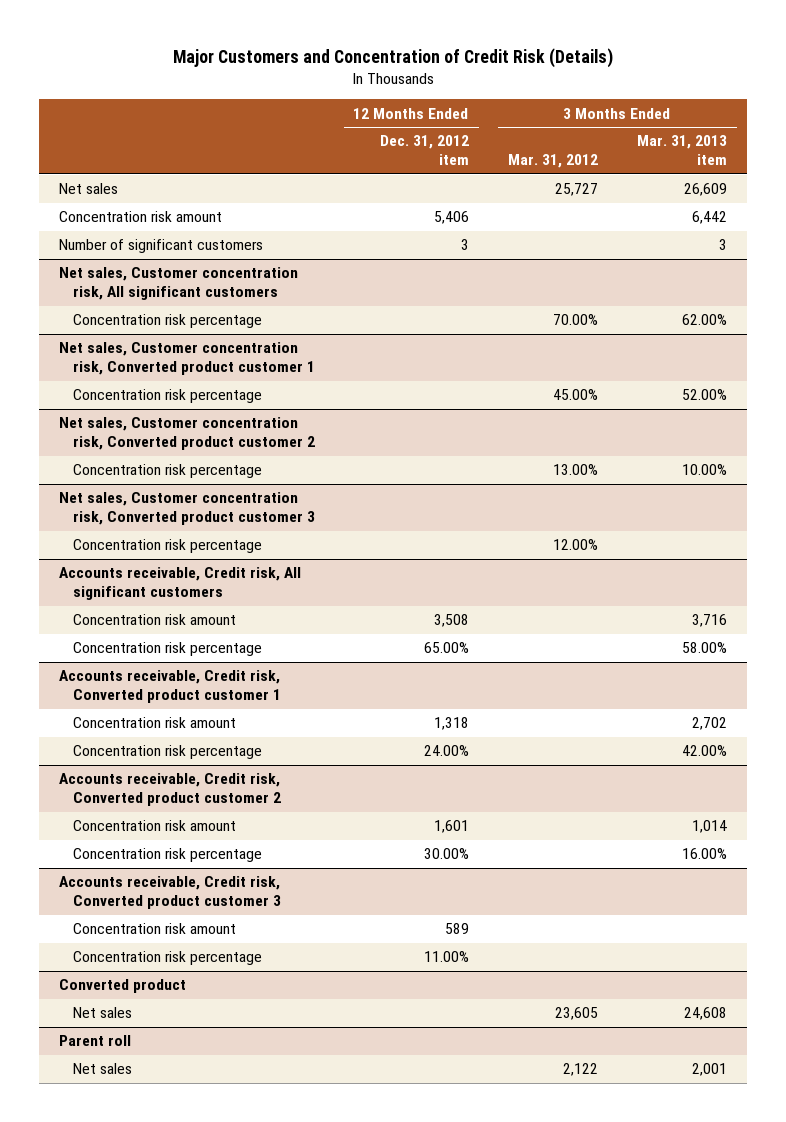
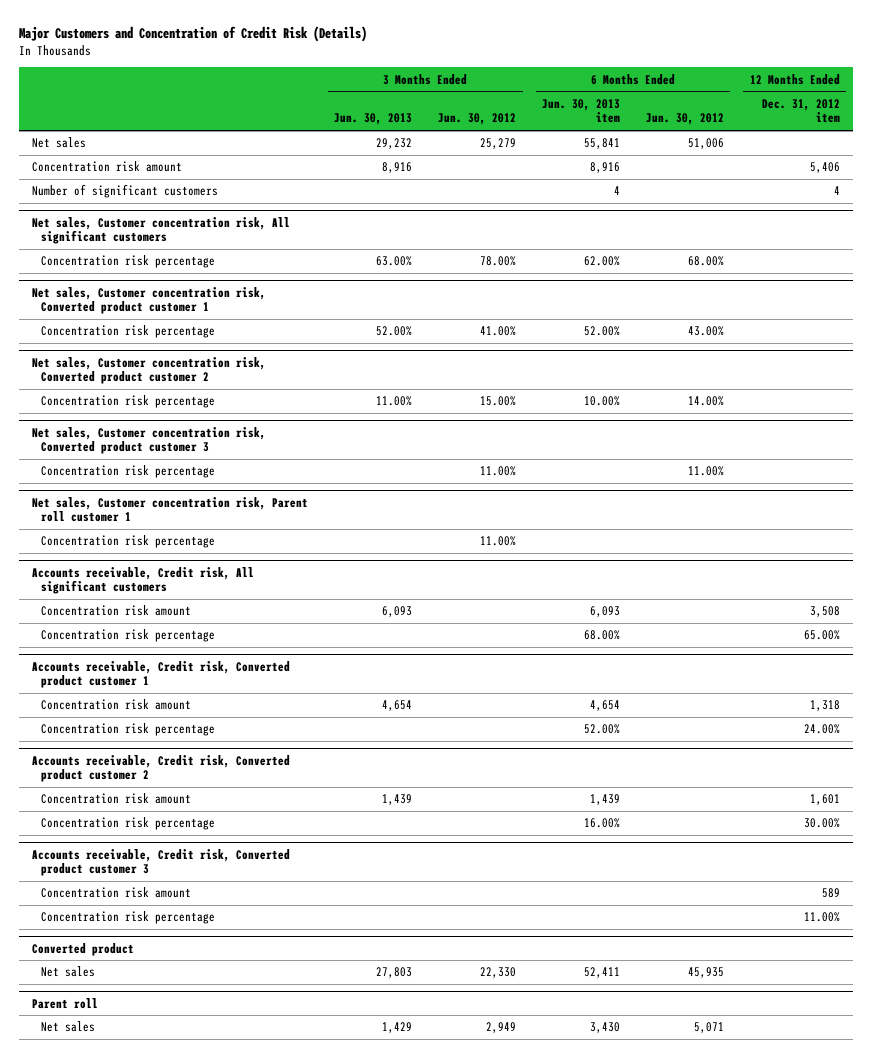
- | 12 Months Ended Dec. 31, 2012 item | 3 Months Ended Mar. 31, 2012 | 3 Months Ended Mar. 31, 2013 item
+ | 3 Months Ended Jun. 30, 2013 | 3 Months Ended Jun. 30, 2012 | 6 Months Ended Jun. 30, 2013 item | 6 Months Ended Jun. 30, 2012 | 12 Months Ended Dec. 31, 2012 item
- Number of significant customers | 3 | | 3
+ Number of significant customers | | | 4 | | 4
+ Net sales, Customer concentration risk, Parent roll customer 1
+ Concentration risk percentage | | 11.00% | | |

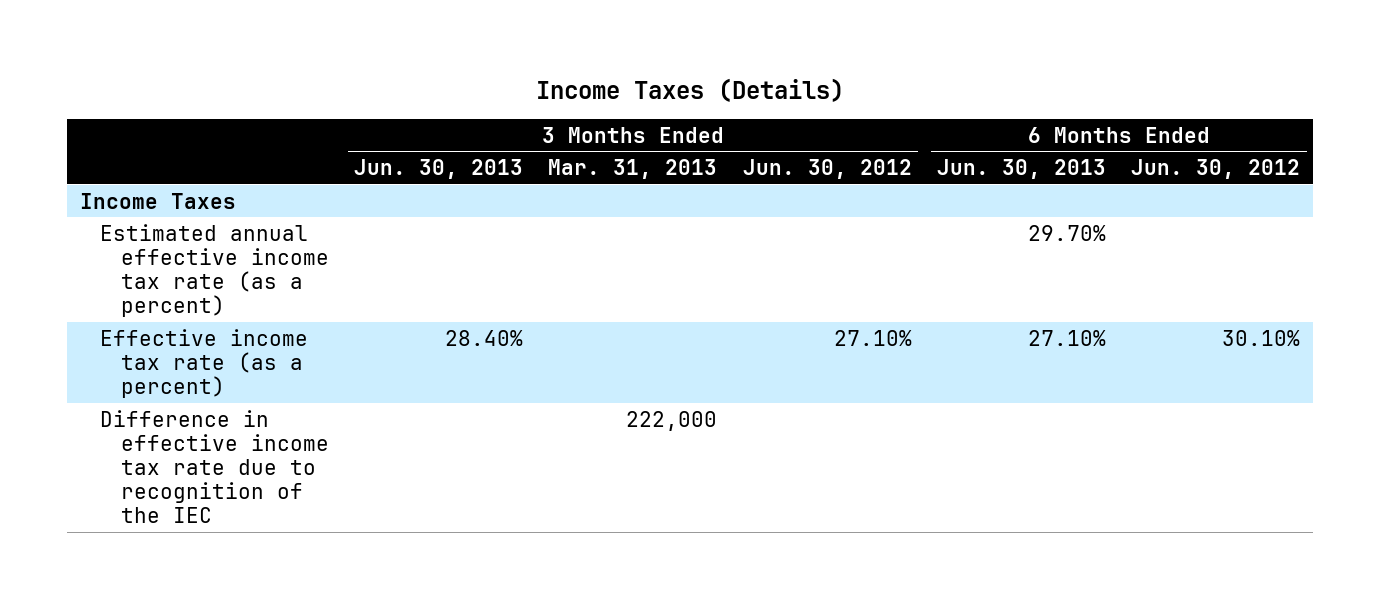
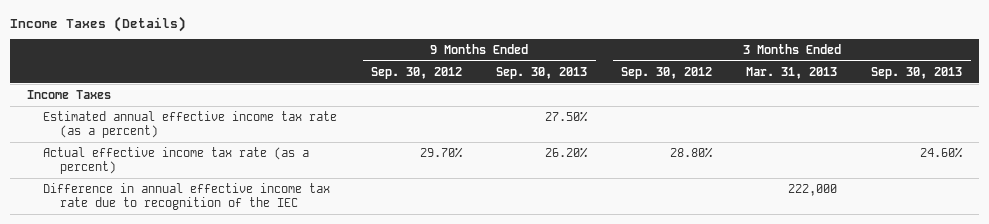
- | 3 Months Ended Jun. 30, 2013 | 3 Months Ended Mar. 31, 2013 | 3 Months Ended Jun. 30, 2012 | 6 Months Ended Jun. 30, 2013 | 6 Months Ended Jun. 30, 2012
+ | 9 Months Ended Sep. 30, 2012 | 9 Months Ended Sep. 30, 2013 | 3 Months Ended Sep. 30, 2012 | 3 Months Ended Mar. 31, 2013 | 3 Months Ended Sep. 30, 2013
- Effective income tax rate (as a percent) | 28.40% | | 27.10% | 27.10% | 30.10%
- Difference in effective income tax rate due to recognition of the IEC | | 222,000 | | |
+ Actual effective income tax rate (as a percent) | 29.70% | 26.20% | 28.80% | | 24.60%
+ Difference in annual effective income tax rate due to recognition of the IEC | | | | 222,000 |

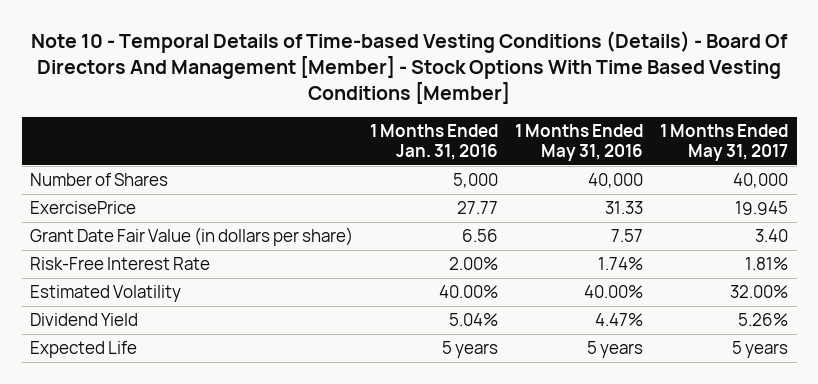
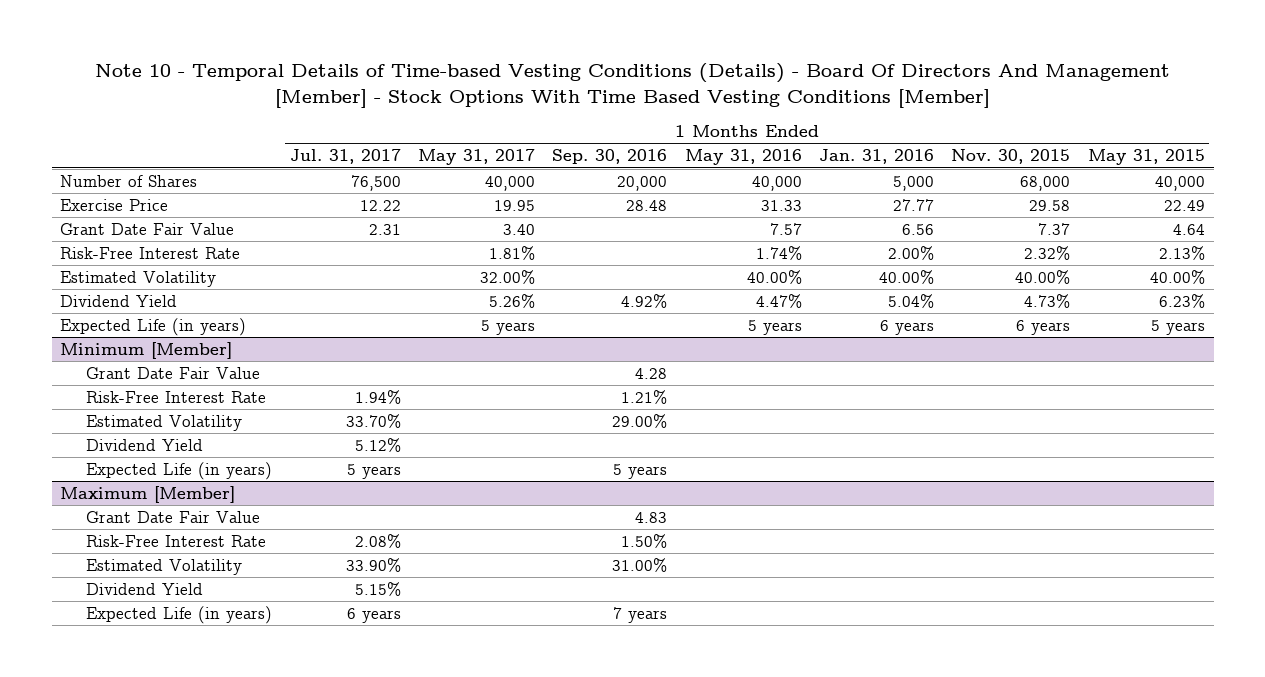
- | 1 Months Ended Jan. 31, 2016 | 1 Months Ended May 31, 2016 | 1 Months Ended May 31, 2017
+ | 1 Months Ended Jul. 31, 2017 | 1 Months Ended May 31, 2017 | 1 Months Ended Sep. 30, 2016 | 1 Months Ended May 31, 2016 | 1 Months Ended Jan. 31, 2016 | 1 Months Ended Nov. 30, 2015 | 1 Months Ended May 31, 2015
- ExercisePrice | 27.77 | 31.33 | 19.945
- Grant Date Fair Value (in dollars per share) | 6.56 | 7.57 | 3.40
+ Exercise Price | 12.22 | 19.95 | 28.48 | 31.33 | 27.77 | 29.58 | 22.49
+ Grant Date Fair Value | 2.31 | 3.40 | | 7.57 | 6.56 | 7.37 | 4.64
- Expected Life | 5 years | 5 years | 5 years
+ Expected Life (in years) | | 5 years | | 5 years | 6 years | 6 years | 5 years
+ Minimum [Member]
+ Grant Date Fair Value | | | 4.28 | | | |
+ Risk-Free Interest Rate | 1.94% | | 1.21% | | | |
+ Estimated Volatility | 33.70% | | 29.00% | | | |
+ Dividend Yield | 5.12% | | | | | |
+ Expected Life (in years) | 5 years | | 5 years | | | |
+ Maximum [Member]
+ Grant Date Fair Value | | | 4.83 | | | |
+ Risk-Free Interest Rate | 2.08% | | 1.50% | | | |
+ Estimated Volatility | 33.90% | | 31.00% | | | |
+ Dividend Yield | 5.15% | | | | | |
+ Expected Life (in years) | 6 years | | 7 years | | | |

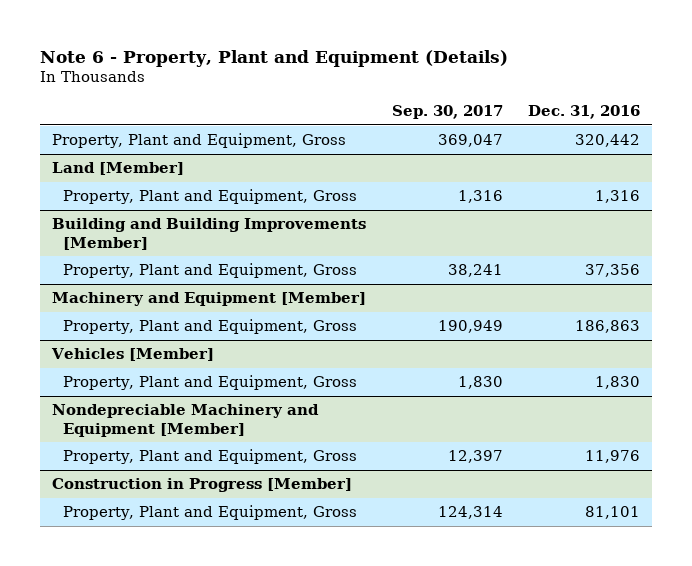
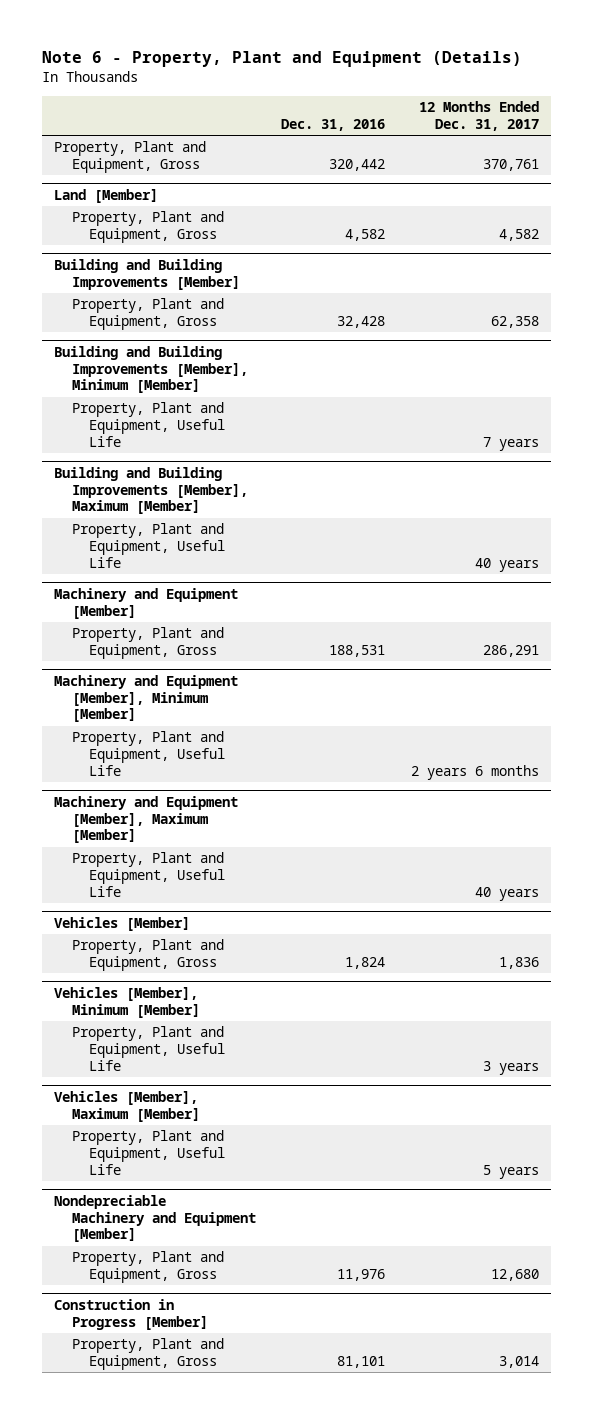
- | Sep. 30, 2017 | Dec. 31, 2016
+ | Dec. 31, 2016 | 12 Months Ended Dec. 31, 2017
@ Land [Member]
- Property, Plant and Equipment, Gross | 1,316 | 1,316
+ Property, Plant and Equipment, Gross | 4,582 | 4,582
@ Building and Building Improvements [Member]
- Property, Plant and Equipment, Gross | 38,241 | 37,356
+ Property, Plant and Equipment, Gross | 32,428 | 62,358
+ Building and Building Improvements [Member], Minimum [Member]
+ Property, Plant and Equipment, Useful Life | | 7 years
+ Building and Building Improvements [Member], Maximum [Member]
+ Property, Plant and Equipment, Useful Life | | 40 years
@ Machinery and Equipment [Member]
- Property, Plant and Equipment, Gross | 190,949 | 186,863
+ Property, Plant and Equipment, Gross | 188,531 | 286,291
+ Machinery and Equipment [Member], Minimum [Member]
+ Property, Plant and Equipment, Useful Life | | 2 years 6 months
+ Machinery and Equipment [Member], Maximum [Member]
+ Property, Plant and Equipment, Useful Life | | 40 years
@ Vehicles [Member]
- Property, Plant and Equipment, Gross | 1,830 | 1,830
+ Property, Plant and Equipment, Gross | 1,824 | 1,836
+ Vehicles [Member], Minimum [Member]
+ Property, Plant and Equipment, Useful Life | | 3 years
+ Vehicles [Member], Maximum [Member]
+ Property, Plant and Equipment, Useful Life | | 5 years

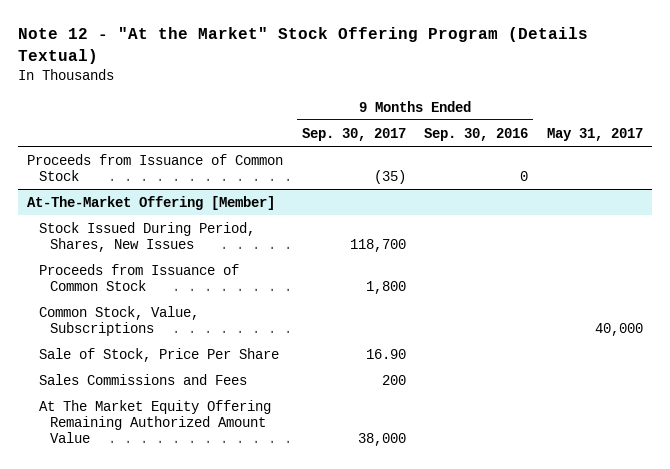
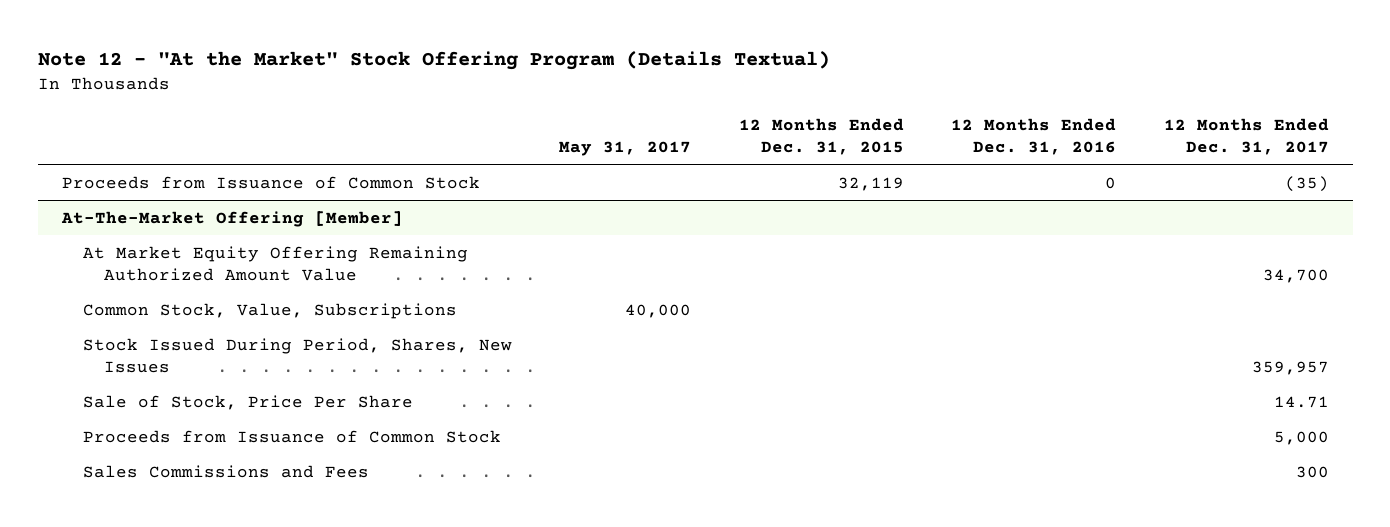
- | 9 Months Ended Sep. 30, 2017 | 9 Months Ended Sep. 30, 2016 | May 31, 2017
+ | May 31, 2017 | 12 Months Ended Dec. 31, 2015 | 12 Months Ended Dec. 31, 2016 | 12 Months Ended Dec. 31, 2017
@ At-The-Market Offering [Member]
+ At Market Equity Offering Remaining Authorized Amount Value | | | | 34,700
moved down: Stock Issued During Period, Shares, New Issues | | | | 359,957
moved down: Proceeds from Issuance of Common Stock | | | | 5,000
- At The Market Equity Offering Remaining Authorized Amount Value | 38,000 | |

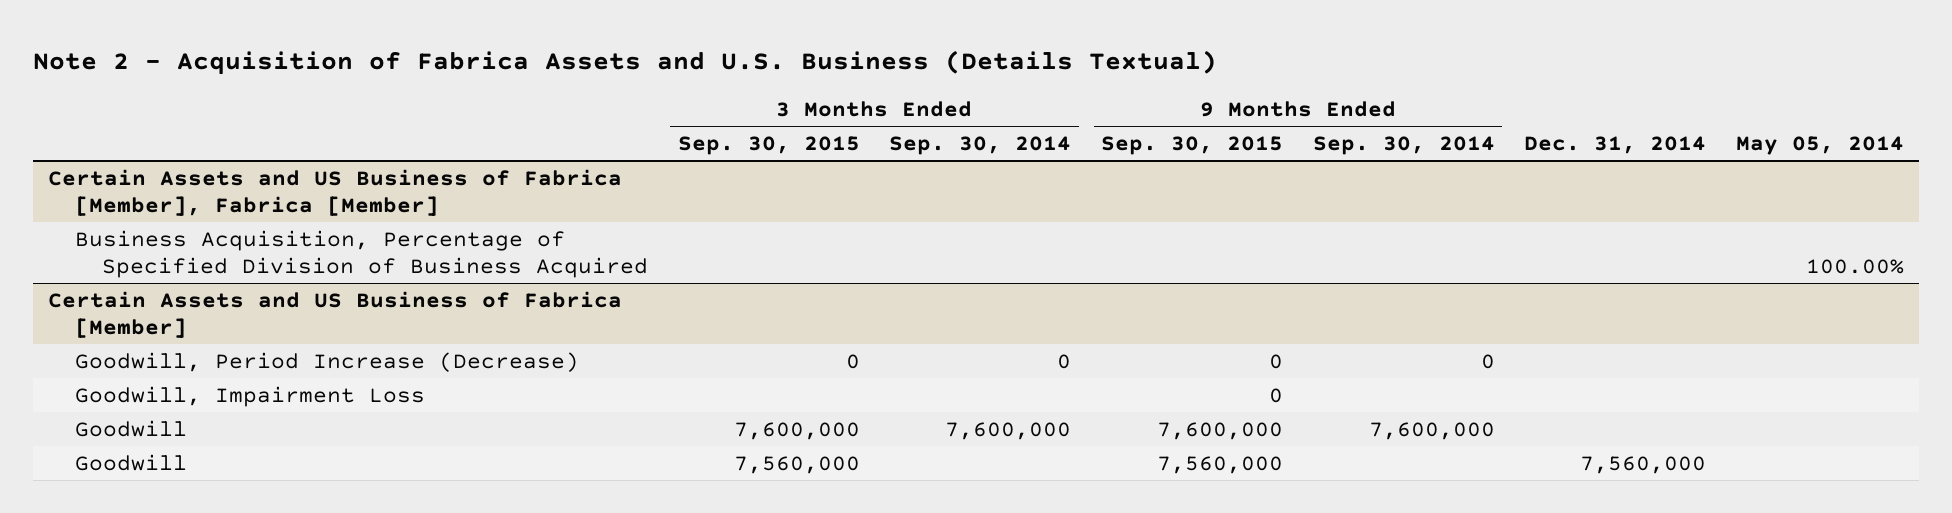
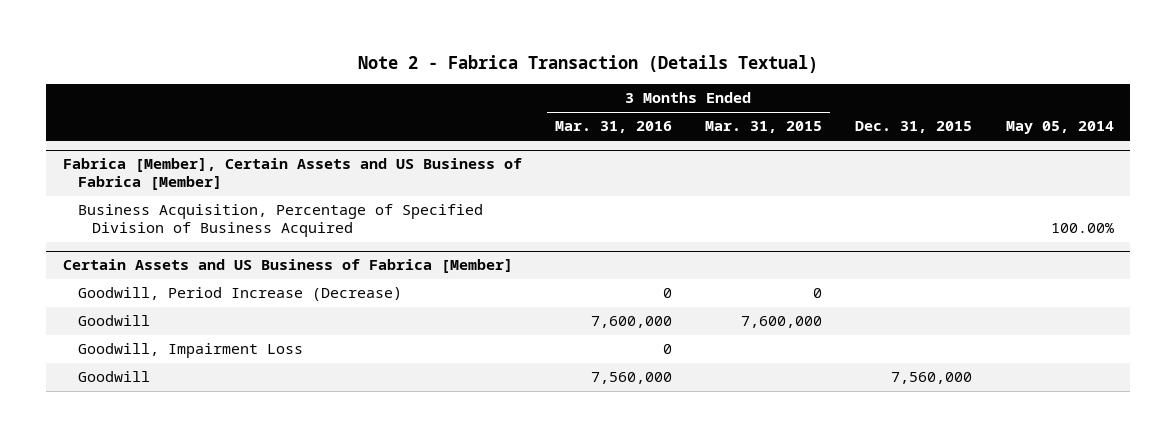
- Note 2 - Acquisition of Fabrica Assets and U.S. Business (Details Textual)
+ Note 2 - Fabrica Transaction (Details Textual)
- | 3 Months Ended Sep. 30, 2015 | 3 Months Ended Sep. 30, 2014 | 9 Months Ended Sep. 30, 2015 | 9 Months Ended Sep. 30, 2014 | Dec. 31, 2014 | May 05, 2014
+ | 3 Months Ended Mar. 31, 2016 | 3 Months Ended Mar. 31, 2015 | Dec. 31, 2015 | May 05, 2014
- Certain Assets and US Business of Fabrica [Member], Fabrica [Member]
+ Fabrica [Member], Certain Assets and US Business of Fabrica [Member]
@ Certain Assets and US Business of Fabrica [Member]
moved down: Goodwill, Impairment Loss | 0 | | |

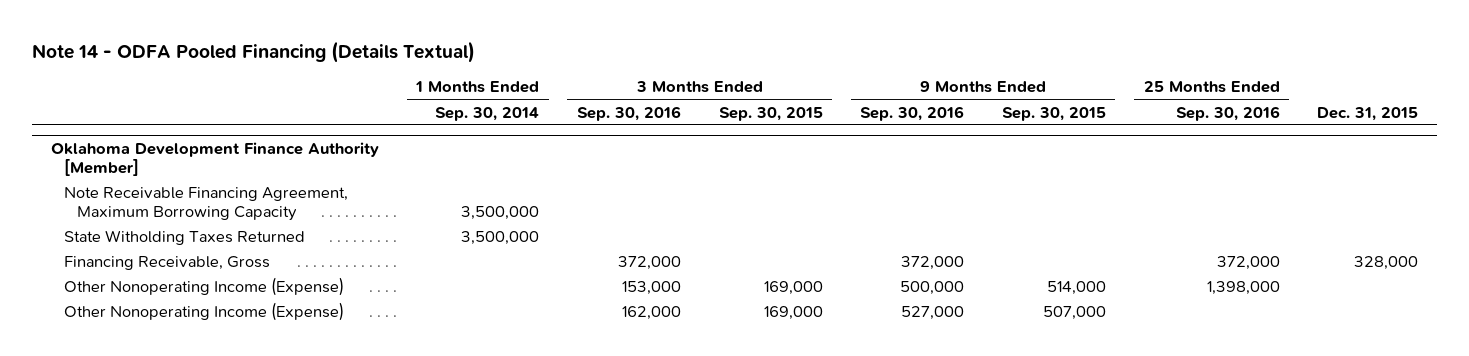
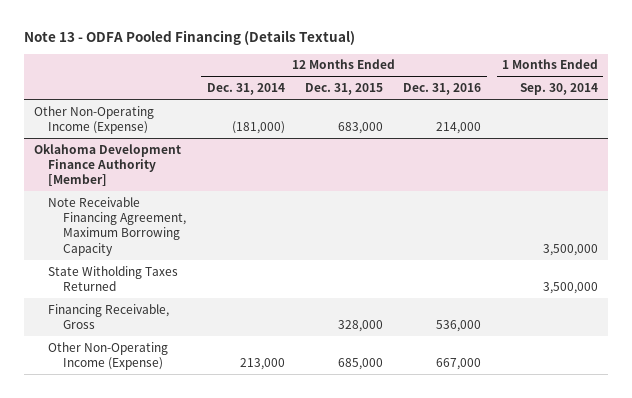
- Note 14 - ODFA Pooled Financing (Details Textual)
+ Note 13 - ODFA Pooled Financing (Details Textual)
- | 1 Months Ended Sep. 30, 2014 | 3 Months Ended Sep. 30, 2016 | 3 Months Ended Sep. 30, 2015 | 9 Months Ended Sep. 30, 2016 | 9 Months Ended Sep. 30, 2015 | 25 Months Ended Sep. 30, 2016 | Dec. 31, 2015
+ | 12 Months Ended Dec. 31, 2014 | 12 Months Ended Dec. 31, 2015 | 12 Months Ended Dec. 31, 2016 | 1 Months Ended Sep. 30, 2014
+ Other Non-Operating Income (Expense) | (181,000) | 683,000 | 214,000 |
@ Oklahoma Development Finance Authority [Member]
- Other Nonoperating Income (Expense) | | 153,000 | 169,000 | 500,000 | 514,000 | 1,398,000 |
- Other Nonoperating Income (Expense) | | 162,000 | 169,000 | 527,000 | 507,000 | |
+ Other Non-Operating Income (Expense) | 213,000 | 685,000 | 667,000 |

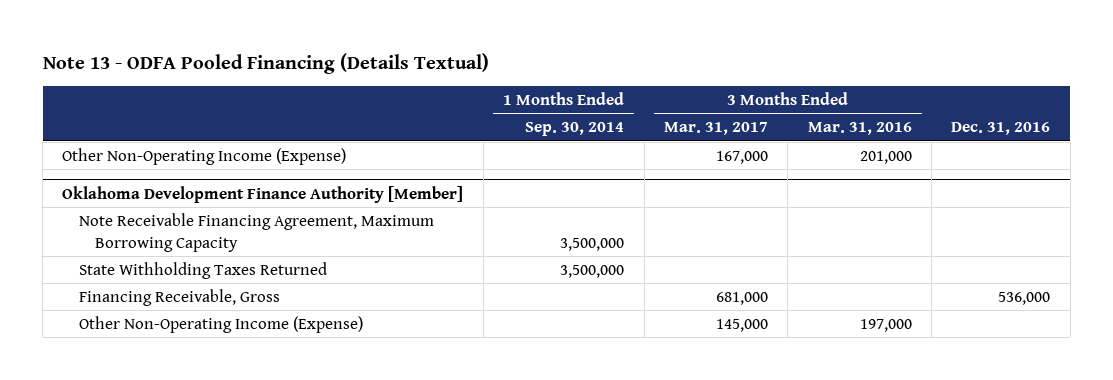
- | 12 Months Ended Dec. 31, 2014 | 12 Months Ended Dec. 31, 2015 | 12 Months Ended Dec. 31, 2016 | 1 Months Ended Sep. 30, 2014
+ | 1 Months Ended Sep. 30, 2014 | 3 Months Ended Mar. 31, 2017 | 3 Months Ended Mar. 31, 2016 | Dec. 31, 2016
@ Oklahoma Development Finance Authority [Member]
- State Witholding Taxes Returned | | | | 3,500,000
+ State Withholding Taxes Returned | 3,500,000 | | |

